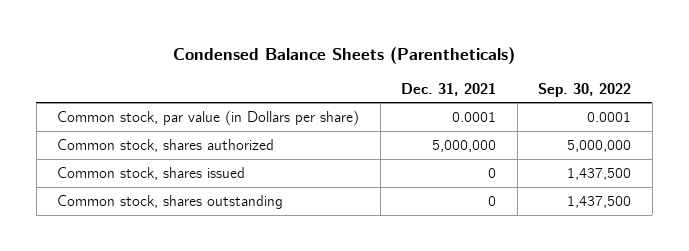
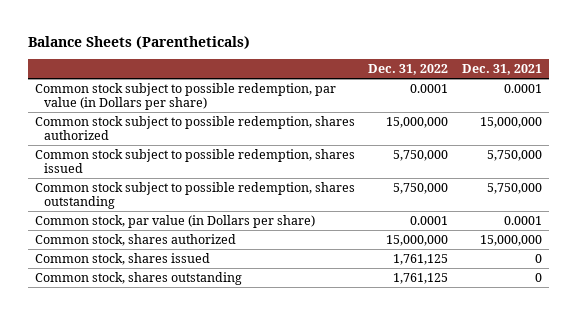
- Condensed Balance Sheets (Parentheticals)
+ Balance Sheets (Parentheticals)
- | Dec. 31, 2021 | Sep. 30, 2022
+ | Dec. 31, 2022 | Dec. 31, 2021
+ Common stock subject to possible redemption, par value (in Dollars per share) | 0.0001 | 0.0001
+ Common stock subject to possible redemption, shares authorized | 15,000,000 | 15,000,000
+ Common stock subject to possible redemption, shares issued | 5,750,000 | 5,750,000
+ Common stock subject to possible redemption, shares outstanding | 5,750,000 | 5,750,000
- Common stock, shares authorized | 5,000,000 | 5,000,000
+ Common stock, shares authorized | 15,000,000 | 15,000,000

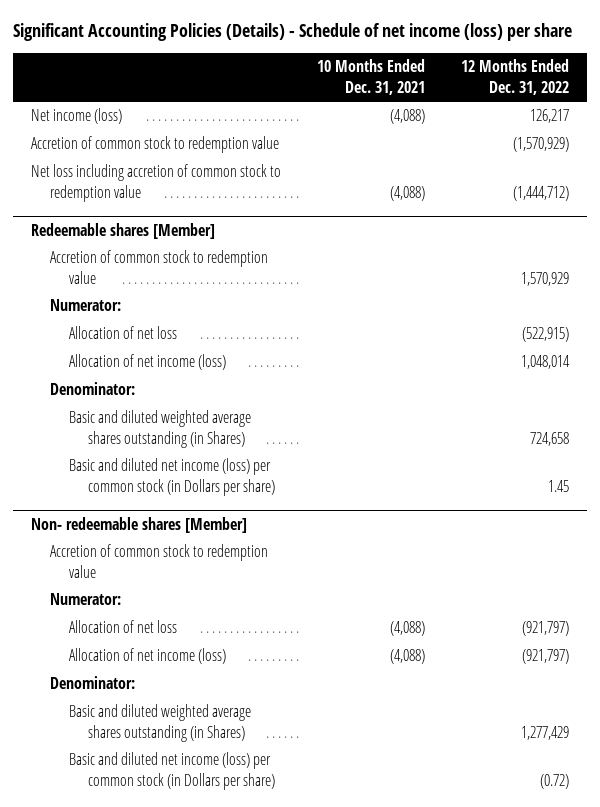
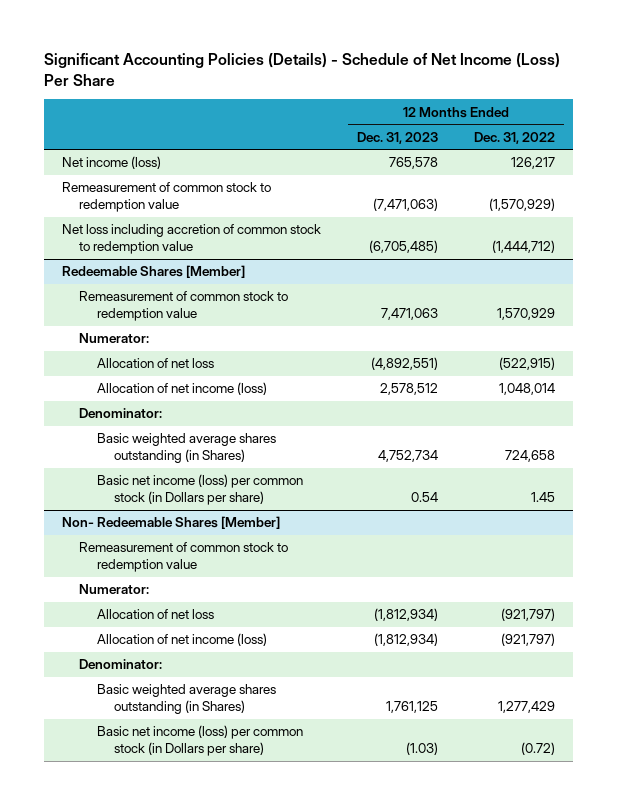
- Significant Accounting Policies (Details) - Schedule of net income (loss) per share
+ Significant Accounting Policies (Details) - Schedule of Net Income (Loss) Per Share
- | 10 Months Ended Dec. 31, 2021 | 12 Months Ended Dec. 31, 2022
+ | 12 Months Ended Dec. 31, 2023 | 12 Months Ended Dec. 31, 2022
- Accretion of common stock to redemption value | | (1,570,929)
+ Remeasurement of common stock to redemption value | (7,471,063) | (1,570,929)
- Redeemable shares [Member]
- Accretion of common stock to redemption value | | 1,570,929
+ Redeemable Shares [Member]
+ Remeasurement of common stock to redemption value | 7,471,063 | 1,570,929
- Basic and diluted weighted average shares outstanding (in Shares) | | 724,658
- Basic and diluted net income (loss) per common stock (in Dollars per share) | | 1.45
- Non- redeemable shares [Member]
- Accretion of common stock to redemption value
+ Basic weighted average shares outstanding (in Shares) | 4,752,734 | 724,658
+ Basic net income (loss) per common stock (in Dollars per share) | 0.54 | 1.45
+ Non- Redeemable Shares [Member]
+ Remeasurement of common stock to redemption value
- Basic and diluted weighted average shares outstanding (in Shares) | | 1,277,429
- Basic and diluted net income (loss) per common stock (in Dollars per share) | | (0.72)
+ Basic weighted average shares outstanding (in Shares) | 1,761,125 | 1,277,429
+ Basic net income (loss) per common stock (in Dollars per share) | (1.03) | (0.72)

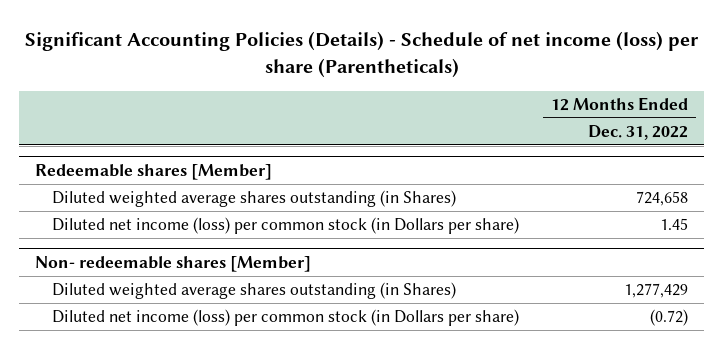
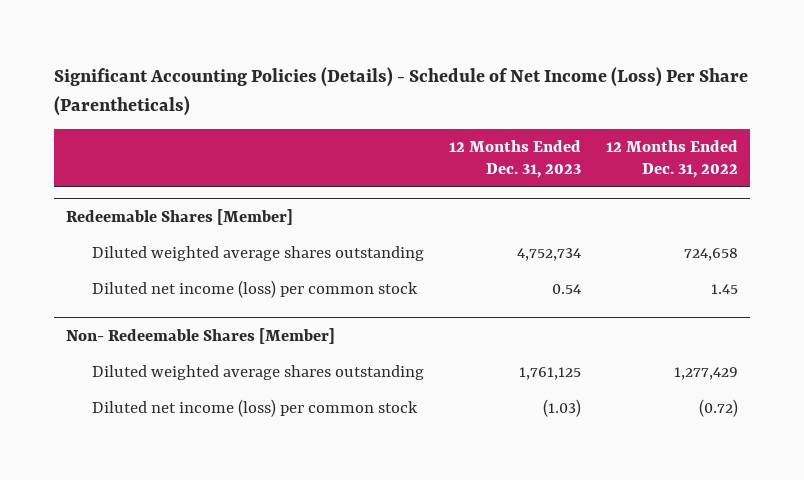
- Significant Accounting Policies (Details) - Schedule of net income (loss) per share (Parentheticals)
+ Significant Accounting Policies (Details) - Schedule of Net Income (Loss) Per Share (Parentheticals)
- | 12 Months Ended Dec. 31, 2022
+ | 12 Months Ended Dec. 31, 2023 | 12 Months Ended Dec. 31, 2022
- Redeemable shares [Member]
- Diluted weighted average shares outstanding (in Shares) | 724,658
- Diluted net income (loss) per common stock (in Dollars per share) | 1.45
- Non- redeemable shares [Member]
- Diluted weighted average shares outstanding (in Shares) | 1,277,429
- Diluted net income (loss) per common stock (in Dollars per share) | (0.72)
+ Redeemable Shares [Member]
+ Diluted weighted average shares outstanding | 4,752,734 | 724,658
+ Diluted net income (loss) per common stock | 0.54 | 1.45
+ Non- Redeemable Shares [Member]
+ Diluted weighted average shares outstanding | 1,761,125 | 1,277,429
+ Diluted net income (loss) per common stock | (1.03) | (0.72)

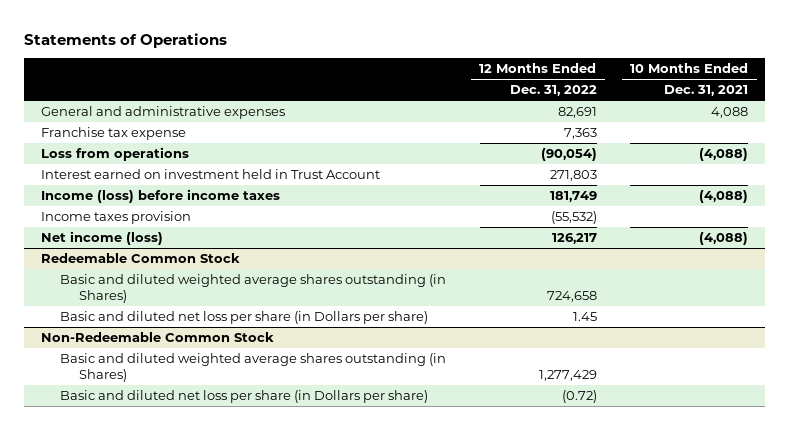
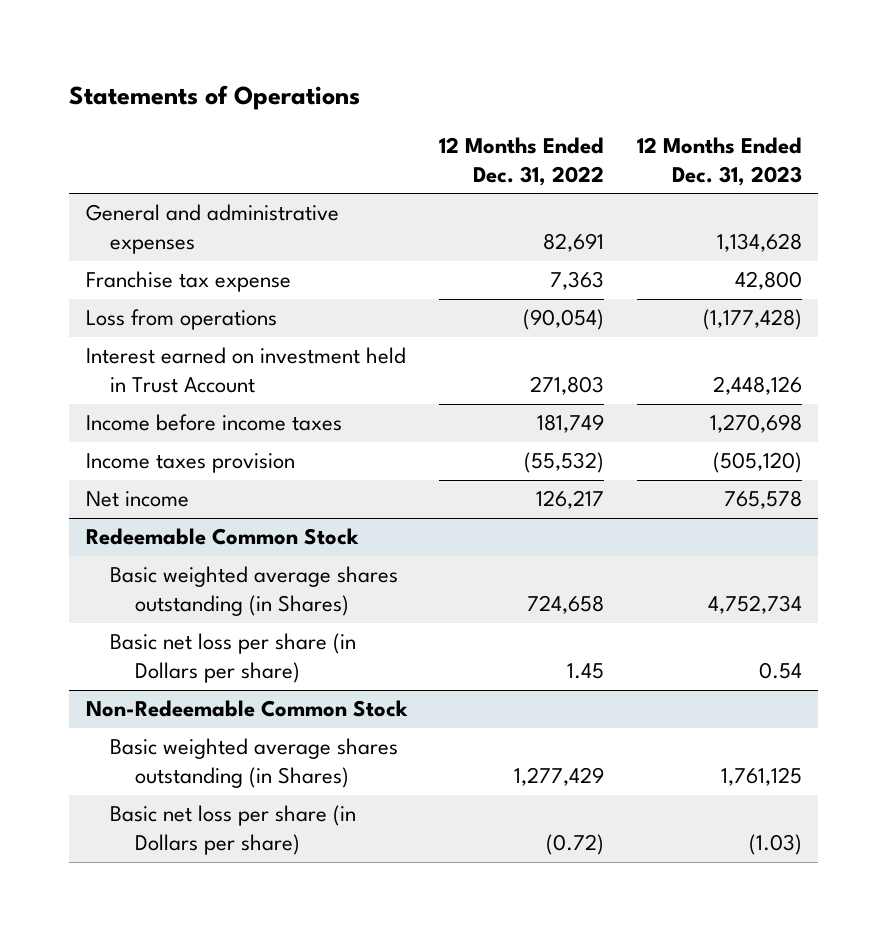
- | 12 Months Ended Dec. 31, 2022 | 10 Months Ended Dec. 31, 2021
+ | 12 Months Ended Dec. 31, 2022 | 12 Months Ended Dec. 31, 2023
- Income (loss) before income taxes | 181,749 | (4,088)
+ Income before income taxes | 181,749 | 1,270,698
- Net income (loss) | 126,217 | (4,088)
+ Net income | 126,217 | 765,578
@ Redeemable Common Stock
- Basic and diluted weighted average shares outstanding (in Shares) | 724,658 |
- Basic and diluted net loss per share (in Dollars per share) | 1.45 |
+ Basic weighted average shares outstanding (in Shares) | 724,658 | 4,752,734
+ Basic net loss per share (in Dollars per share) | 1.45 | 0.54
@ Non-Redeemable Common Stock
- Basic and diluted weighted average shares outstanding (in Shares) | 1,277,429 |
- Basic and diluted net loss per share (in Dollars per share) | (0.72) |
+ Basic weighted average shares outstanding (in Shares) | 1,277,429 | 1,761,125
+ Basic net loss per share (in Dollars per share) | (0.72) | (1.03)

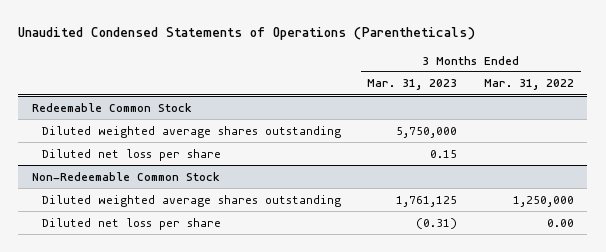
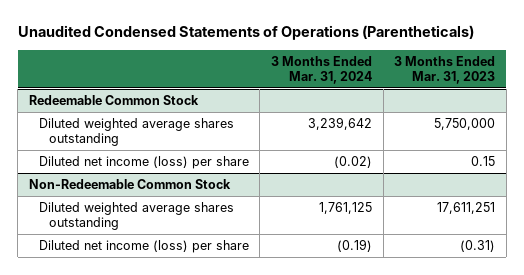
- | 3 Months Ended Mar. 31, 2023 | 3 Months Ended Mar. 31, 2022
+ | 3 Months Ended Mar. 31, 2024 | 3 Months Ended Mar. 31, 2023
@ Redeemable Common Stock
- Diluted net loss per share | 0.15 |
+ Diluted net income (loss) per share | (0.02) | 0.15
@ Non-Redeemable Common Stock
- Diluted weighted average shares outstanding | 1,761,125 | 1,250,000
- Diluted net loss per share | (0.31) | 0.00
+ Diluted weighted average shares outstanding | 1,761,125 | 17,611,251
+ Diluted net income (loss) per share | (0.19) | (0.31)

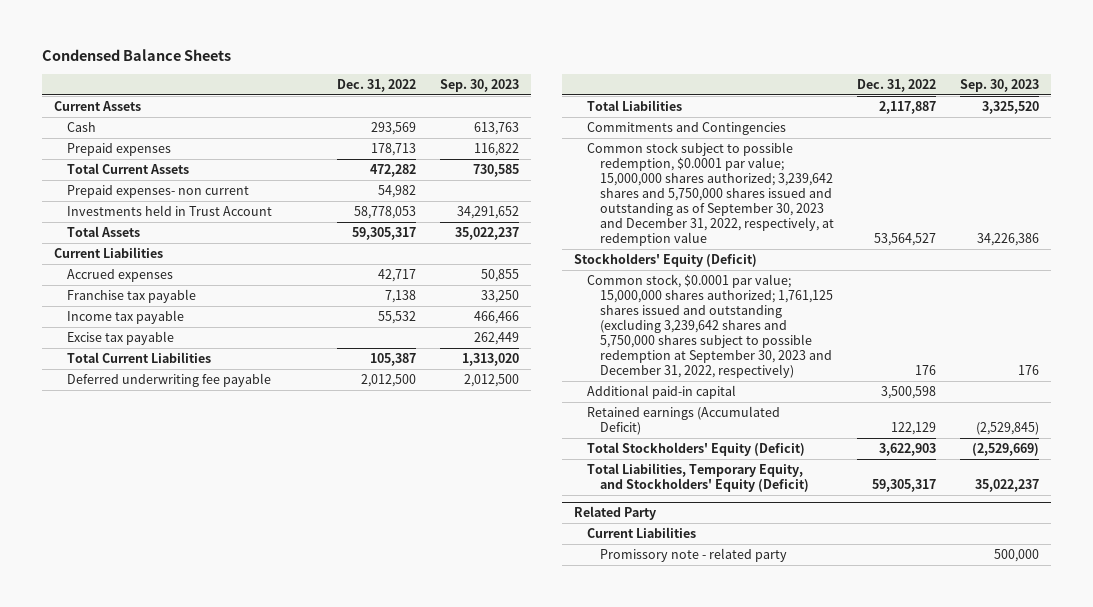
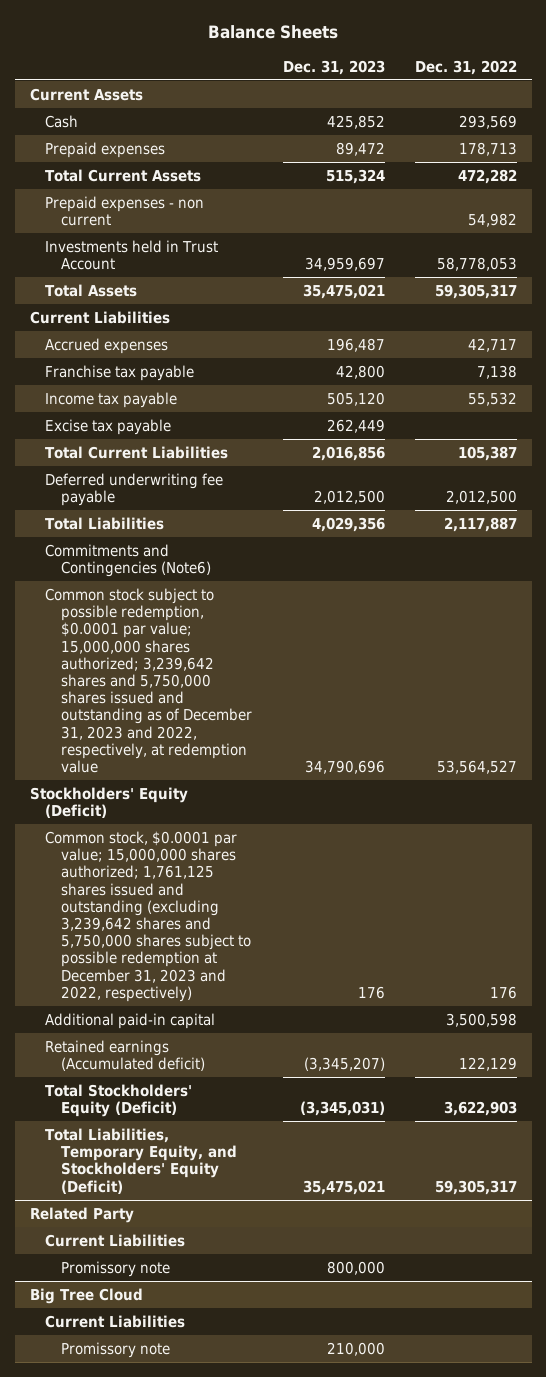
- Condensed Balance Sheets
+ Balance Sheets
- | Dec. 31, 2022 | Sep. 30, 2023
+ | Dec. 31, 2023 | Dec. 31, 2022
- Prepaid expenses- non current | 54,982 |
+ Prepaid expenses - non current | | 54,982
- Commitments and Contingencies
- Common stock subject to possible redemption, $0.0001 par value; 15,000,000 shares authorized; 3,239,642 shares and 5,750,000 shares issued and outstanding as of September 30, 2023 and December 31, 2022, respectively, at redemption value | 53,564,527 | 34,226,386
+ Commitments and Contingencies (Note6)
+ Common stock subject to possible redemption, $0.0001 par value; 15,000,000 shares authorized; 3,239,642 shares and 5,750,000 shares issued and outstanding as of December 31, 2023 and 2022, respectively, at redemption value | 34,790,696 | 53,564,527
- Common stock, $0.0001 par value; 15,000,000 shares authorized; 1,761,125 shares issued and outstanding (excluding 3,239,642 shares and 5,750,000 shares subject to possible redemption at September 30, 2023 and December 31, 2022, respectively) | 176 | 176
+ Common stock, $0.0001 par value; 15,000,000 shares authorized; 1,761,125 shares issued and outstanding (excluding 3,239,642 shares and 5,750,000 shares subject to possible redemption at December 31, 2023 and 2022, respectively) | 176 | 176
- Retained earnings (Accumulated Deficit) | 122,129 | (2,529,845)
+ Retained earnings (Accumulated deficit) | (3,345,207) | 122,129
@ Related Party
- Promissory note - related party | | 500,000
+ Promissory note | 800,000 |
+ Big Tree Cloud
+ Current Liabilities
+ Promissory note | 210,000 |

